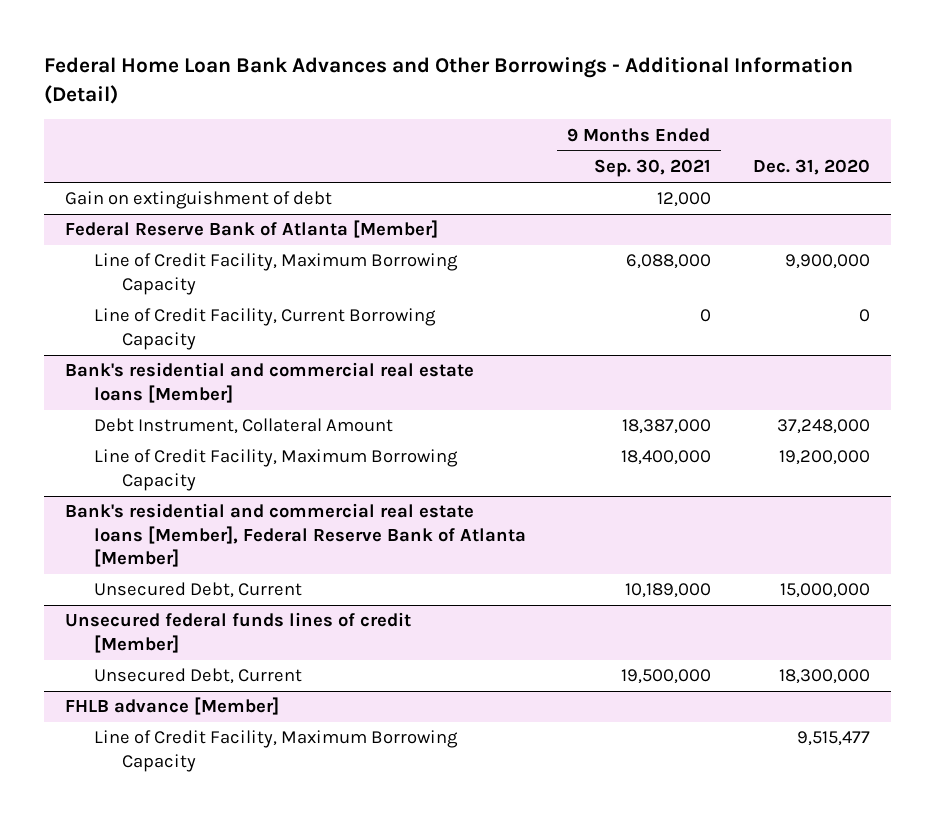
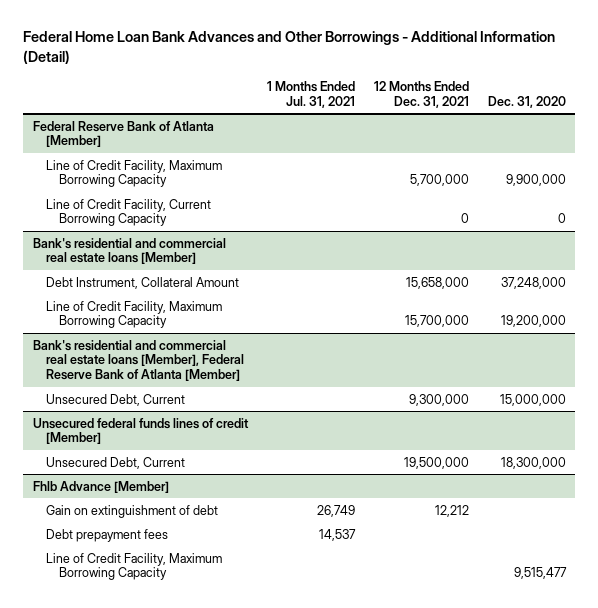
- | 9 Months Ended Sep. 30, 2021 | Dec. 31, 2020
+ | 1 Months Ended Jul. 31, 2021 | 12 Months Ended Dec. 31, 2021 | Dec. 31, 2020
- Gain on extinguishment of debt | 12,000 |
- FHLB advance [Member]
+ Fhlb Advance [Member]
+ Gain on extinguishment of debt | 26,749 | 12,212 |
+ Debt prepayment fees | 14,537 | |

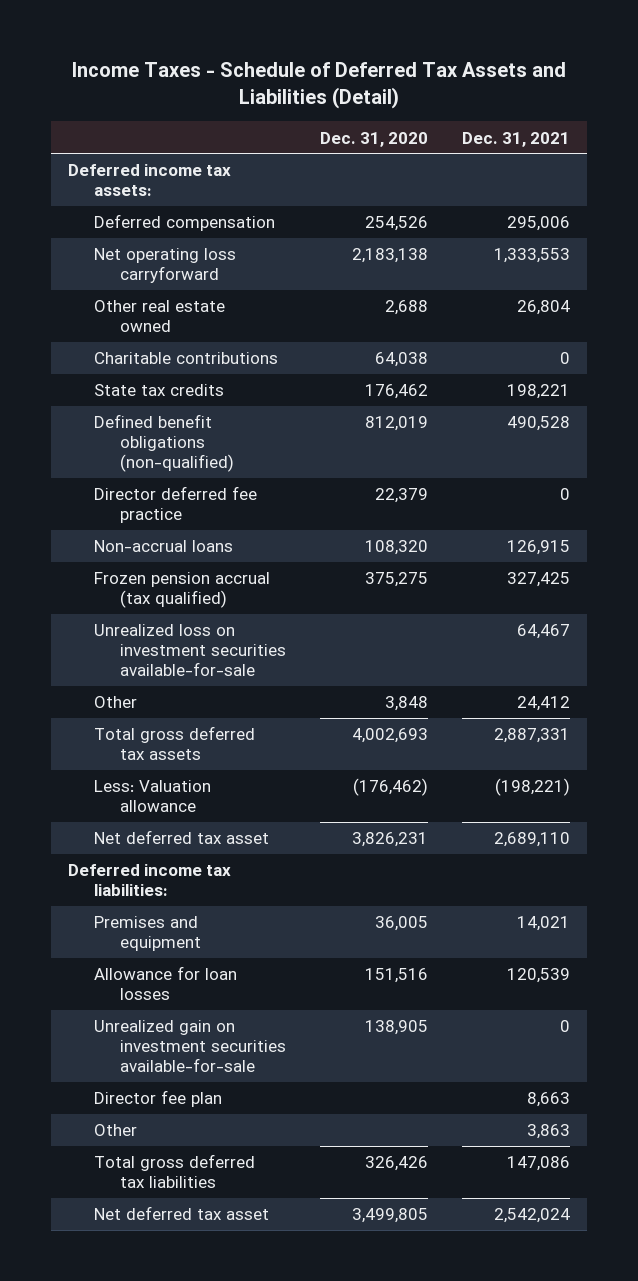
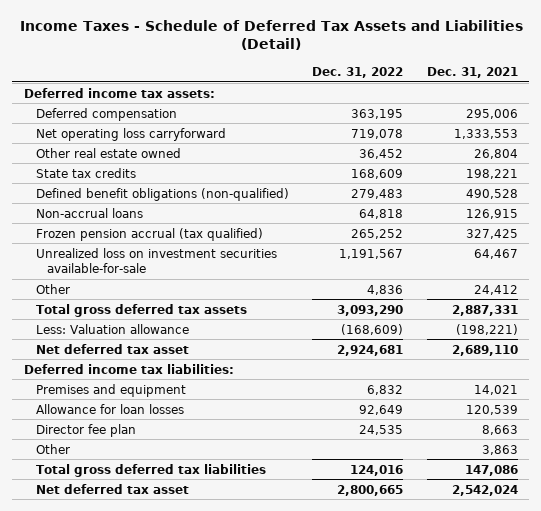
- | Dec. 31, 2020 | Dec. 31, 2021
+ | Dec. 31, 2022 | Dec. 31, 2021
- Charitable contributions | 64,038 | 0
- Director deferred fee practice | 22,379 | 0
- Unrealized gain on investment securities available-for-sale | 138,905 | 0

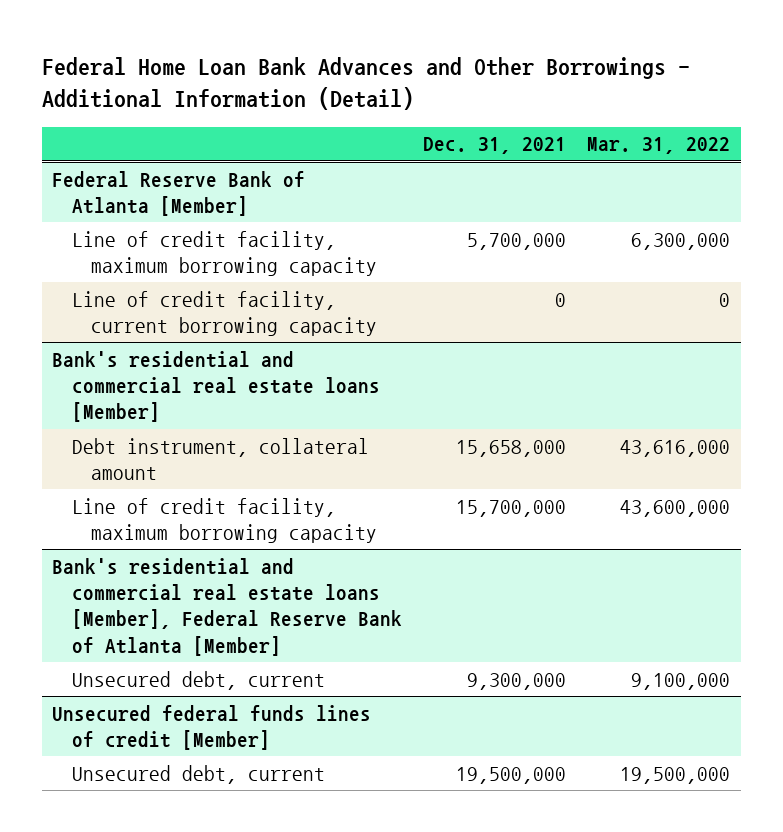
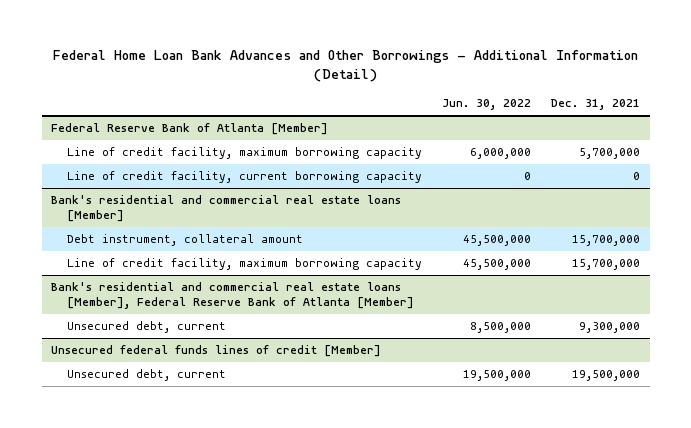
- | Dec. 31, 2021 | Mar. 31, 2022
+ | Jun. 30, 2022 | Dec. 31, 2021
@ Bank's residential and commercial real estate loans [Member]
- Debt instrument, collateral amount | 15,658,000 | 43,616,000
+ Debt instrument, collateral amount | 45,500,000 | 15,700,000

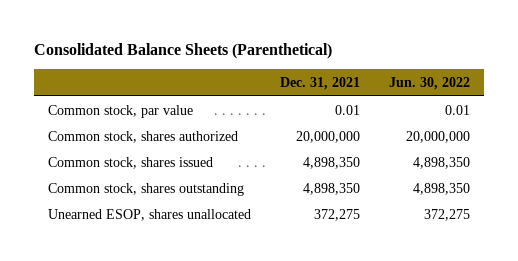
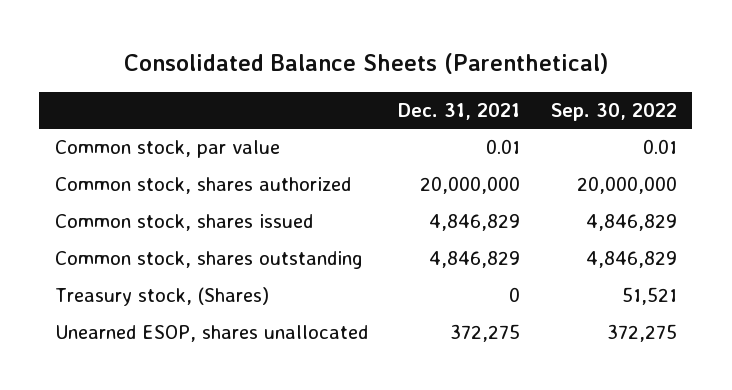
- | Dec. 31, 2021 | Jun. 30, 2022
+ | Dec. 31, 2021 | Sep. 30, 2022
- Common stock, shares issued | 4,898,350 | 4,898,350
- Common stock, shares outstanding | 4,898,350 | 4,898,350
+ Common stock, shares issued | 4,846,829 | 4,846,829
+ Common stock, shares outstanding | 4,846,829 | 4,846,829
+ Treasury stock, (Shares) | 0 | 51,521

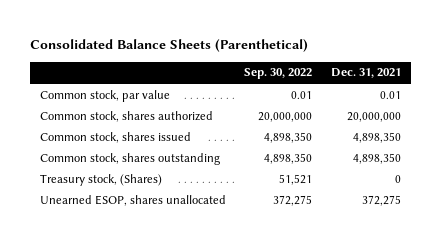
- | Dec. 31, 2021 | Sep. 30, 2022
+ | Sep. 30, 2022 | Dec. 31, 2021
- Common stock, shares issued | 4,846,829 | 4,846,829
- Common stock, shares outstanding | 4,846,829 | 4,846,829
+ Common stock, shares issued | 4,898,350 | 4,898,350
+ Common stock, shares outstanding | 4,898,350 | 4,898,350

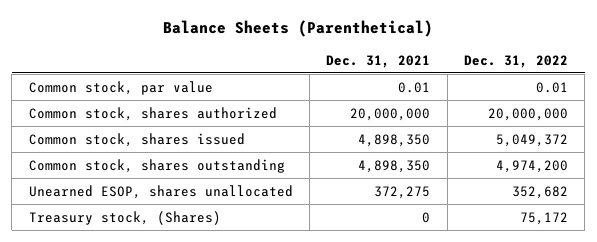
- Consolidated Balance Sheets (Parenthetical)
+ Balance Sheets (Parenthetical)
- | Sep. 30, 2022 | Dec. 31, 2021
+ | Dec. 31, 2021 | Dec. 31, 2022
moved down: Treasury stock, (Shares) | 0 | 75,172

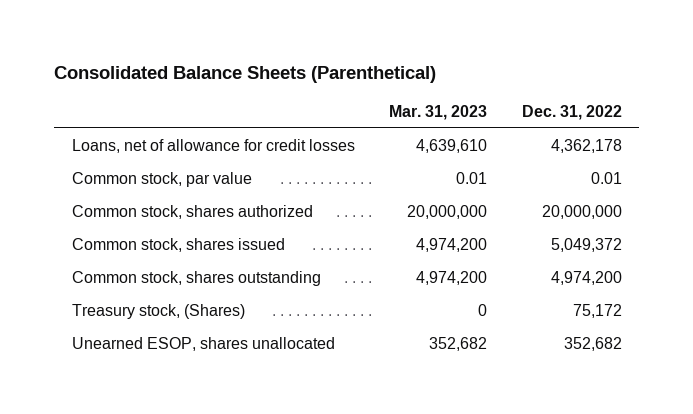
- Balance Sheets (Parenthetical)
+ Consolidated Balance Sheets (Parenthetical)
- | Dec. 31, 2021 | Dec. 31, 2022
+ | Mar. 31, 2023 | Dec. 31, 2022
+ Loans, net of allowance for credit losses | 4,639,610 | 4,362,178
moved down: Unearned ESOP, shares unallocated | 352,682 | 352,682

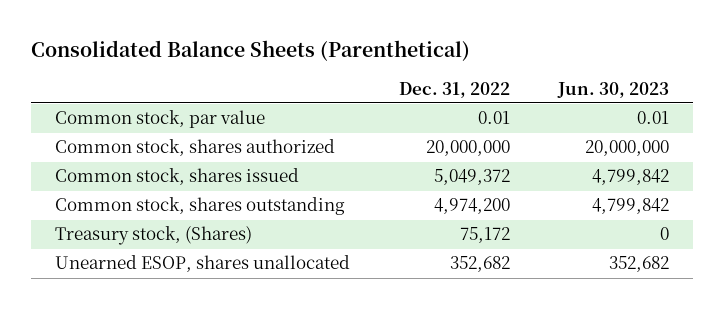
- | Mar. 31, 2023 | Dec. 31, 2022
+ | Dec. 31, 2022 | Jun. 30, 2023
- Loans, net of allowance for credit losses | 4,639,610 | 4,362,178

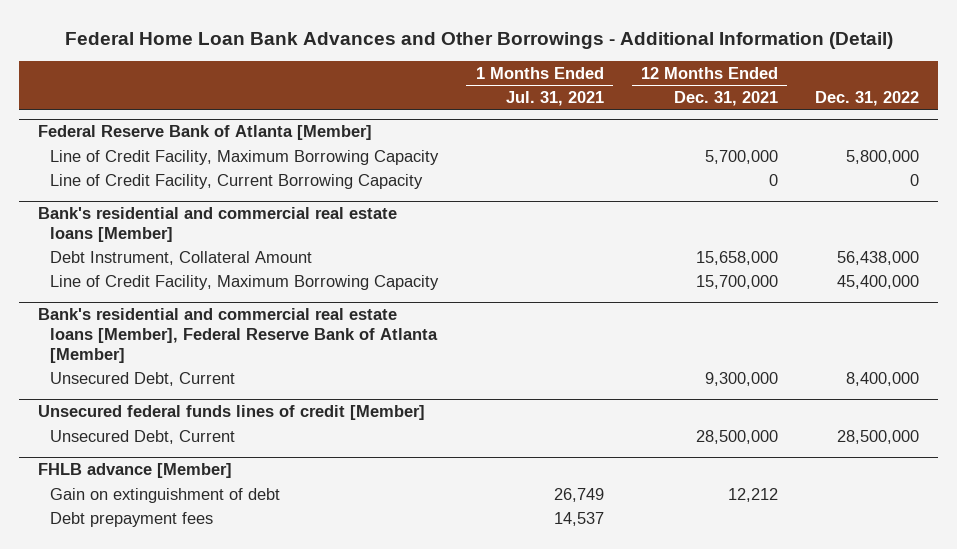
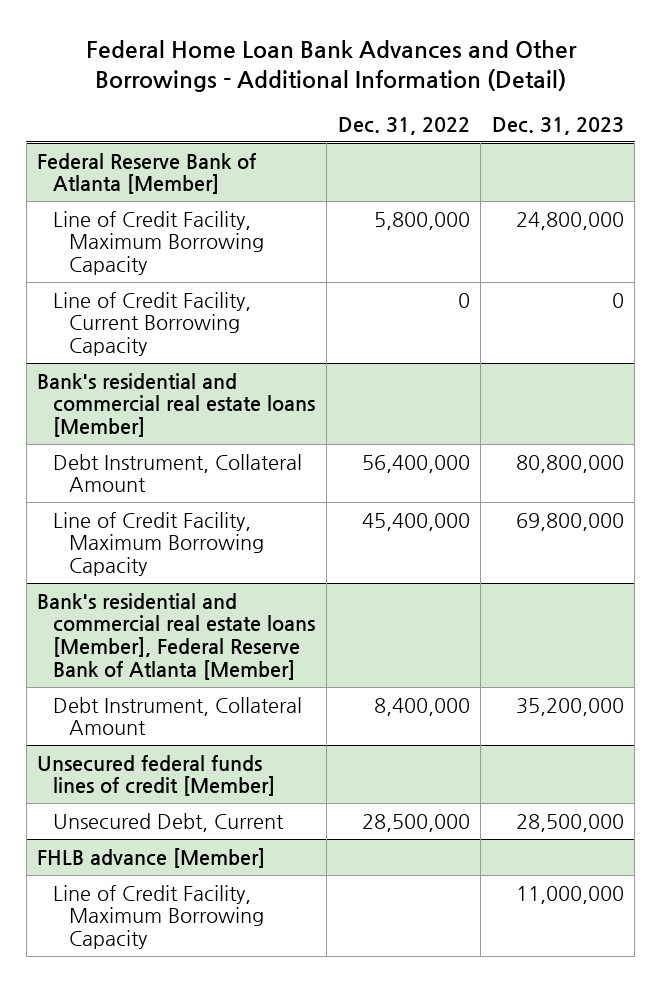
- | 1 Months Ended Jul. 31, 2021 | 12 Months Ended Dec. 31, 2021 | Dec. 31, 2022
+ | Dec. 31, 2022 | Dec. 31, 2023
@ Bank's residential and commercial real estate loans [Member]
- Debt Instrument, Collateral Amount | | 15,658,000 | 56,438,000
+ Debt Instrument, Collateral Amount | 56,400,000 | 80,800,000
@ Bank's residential and commercial real estate loans [Member], Federal Reserve Bank of Atlanta [Member]
- Unsecured Debt, Current | | 9,300,000 | 8,400,000
+ Debt Instrument, Collateral Amount | 8,400,000 | 35,200,000
@ FHLB advance [Member]
- Gain on extinguishment of debt | 26,749 | 12,212 |
- Debt prepayment fees | 14,537 | |
+ Line of Credit Facility, Maximum Borrowing Capacity | | 11,000,000

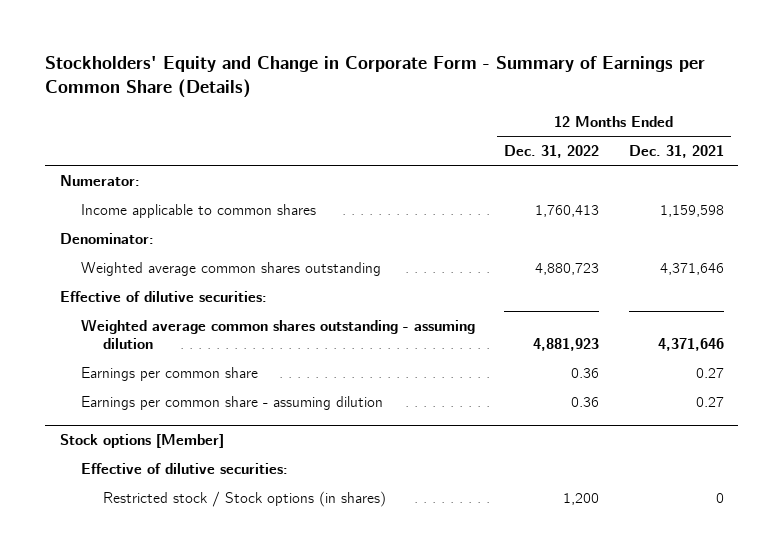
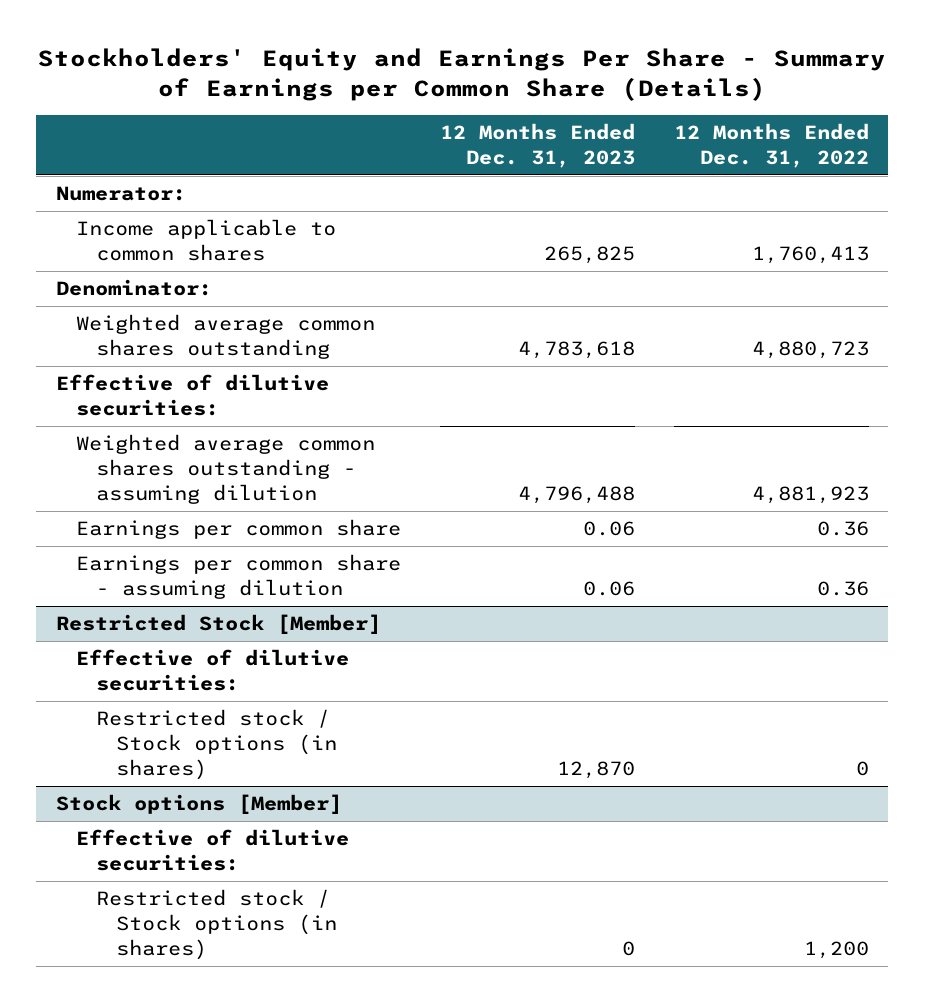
- Stockholders' Equity and Change in Corporate Form - Summary of Earnings per Common Share (Details)
+ Stockholders' Equity and Earnings Per Share - Summary of Earnings per Common Share (Details)
- | 12 Months Ended Dec. 31, 2022 | 12 Months Ended Dec. 31, 2021
+ | 12 Months Ended Dec. 31, 2023 | 12 Months Ended Dec. 31, 2022
+ Restricted Stock [Member]
+ Effective of dilutive securities:
+ Restricted stock / Stock options (in shares) | 12,870 | 0

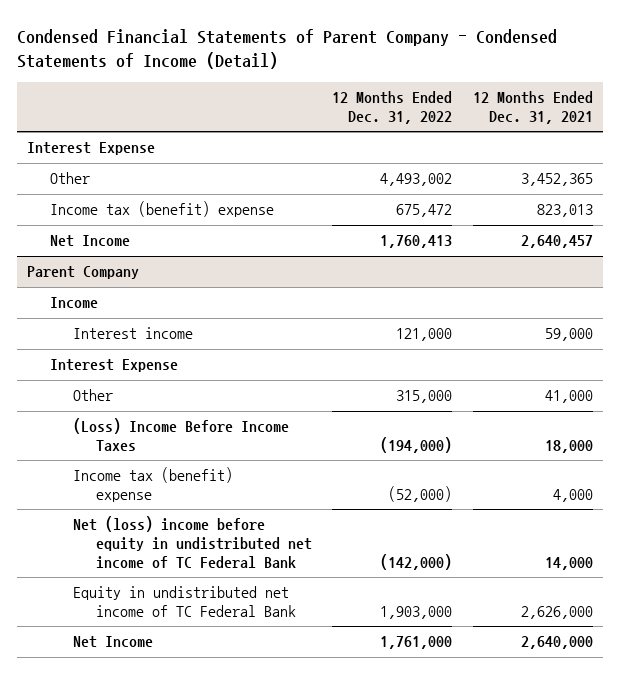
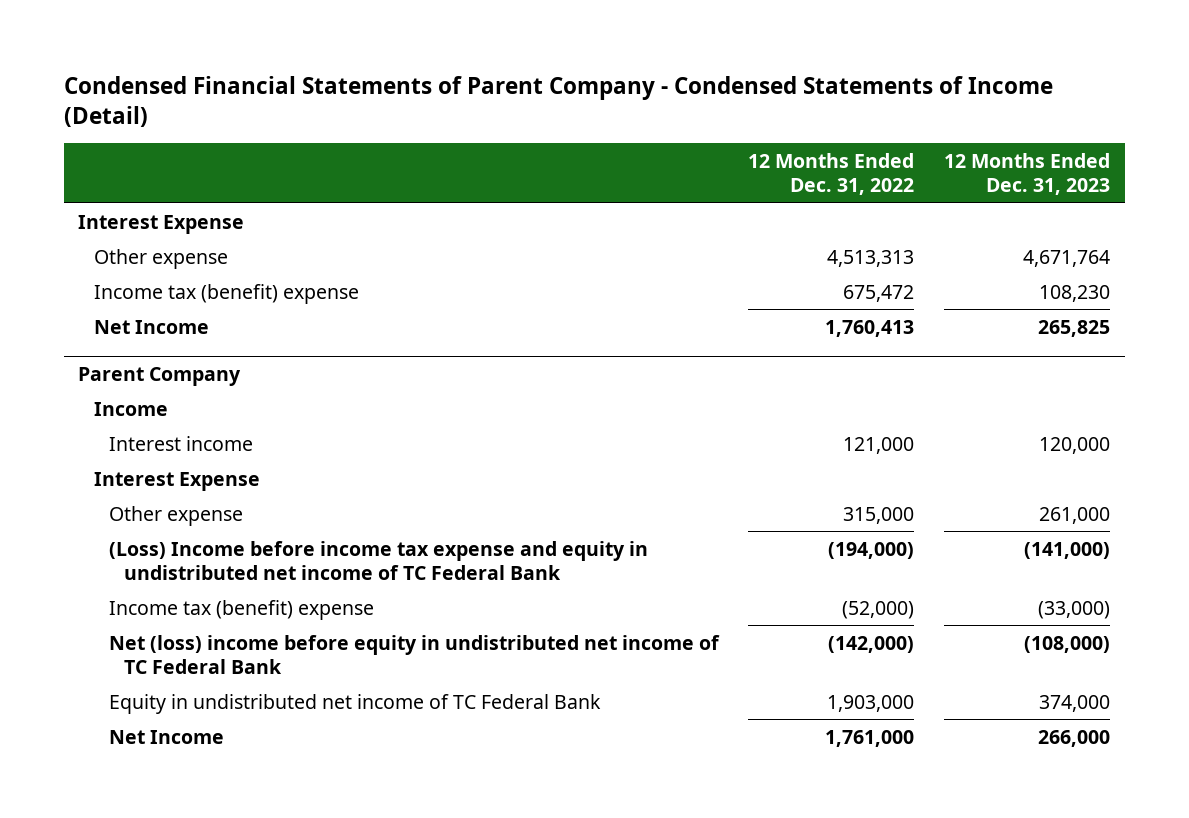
- | 12 Months Ended Dec. 31, 2022 | 12 Months Ended Dec. 31, 2021
+ | 12 Months Ended Dec. 31, 2022 | 12 Months Ended Dec. 31, 2023
- Other | 4,493,002 | 3,452,365
+ Other expense | 4,513,313 | 4,671,764
@ Parent Company
- Other | 315,000 | 41,000
- (Loss) Income Before Income Taxes | (194,000) | 18,000
+ Other expense | 315,000 | 261,000
+ (Loss) Income before income tax expense and equity in undistributed net income of TC Federal Bank | (194,000) | (141,000)

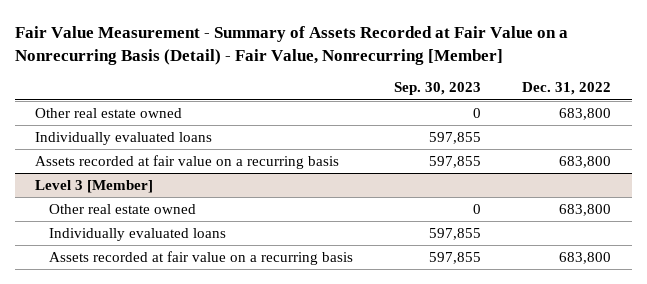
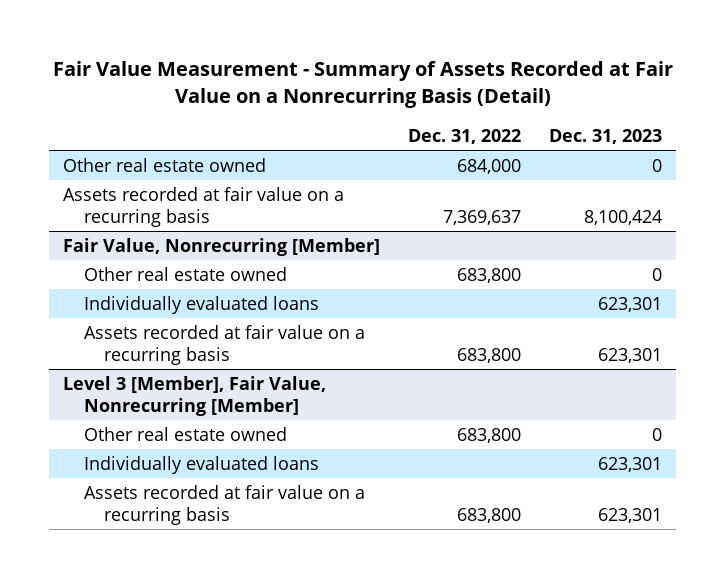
- Fair Value Measurement - Summary of Assets Recorded at Fair Value on a Nonrecurring Basis (Detail) - Fair Value, Nonrecurring [Member]
+ Fair Value Measurement - Summary of Assets Recorded at Fair Value on a Nonrecurring Basis (Detail)
- | Sep. 30, 2023 | Dec. 31, 2022
+ | Dec. 31, 2022 | Dec. 31, 2023
+ Other real estate owned | 684,000 | 0
+ Assets recorded at fair value on a recurring basis | 7,369,637 | 8,100,424
+ Fair Value, Nonrecurring [Member]
- Level 3 [Member]
+ Level 3 [Member], Fair Value, Nonrecurring [Member]

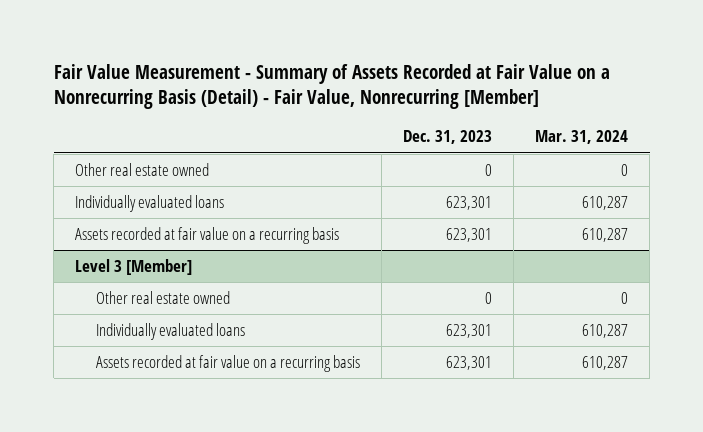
- Fair Value Measurement - Summary of Assets Recorded at Fair Value on a Nonrecurring Basis (Detail)
+ Fair Value Measurement - Summary of Assets Recorded at Fair Value on a Nonrecurring Basis (Detail) - Fair Value, Nonrecurring [Member]
- | Dec. 31, 2022 | Dec. 31, 2023
+ | Dec. 31, 2023 | Mar. 31, 2024
- Assets recorded at fair value on a recurring basis | 7,369,637 | 8,100,424
- Fair Value, Nonrecurring [Member]
- Other real estate owned | 683,800 | 0
- Level 3 [Member], Fair Value, Nonrecurring [Member]
+ Level 3 [Member]

